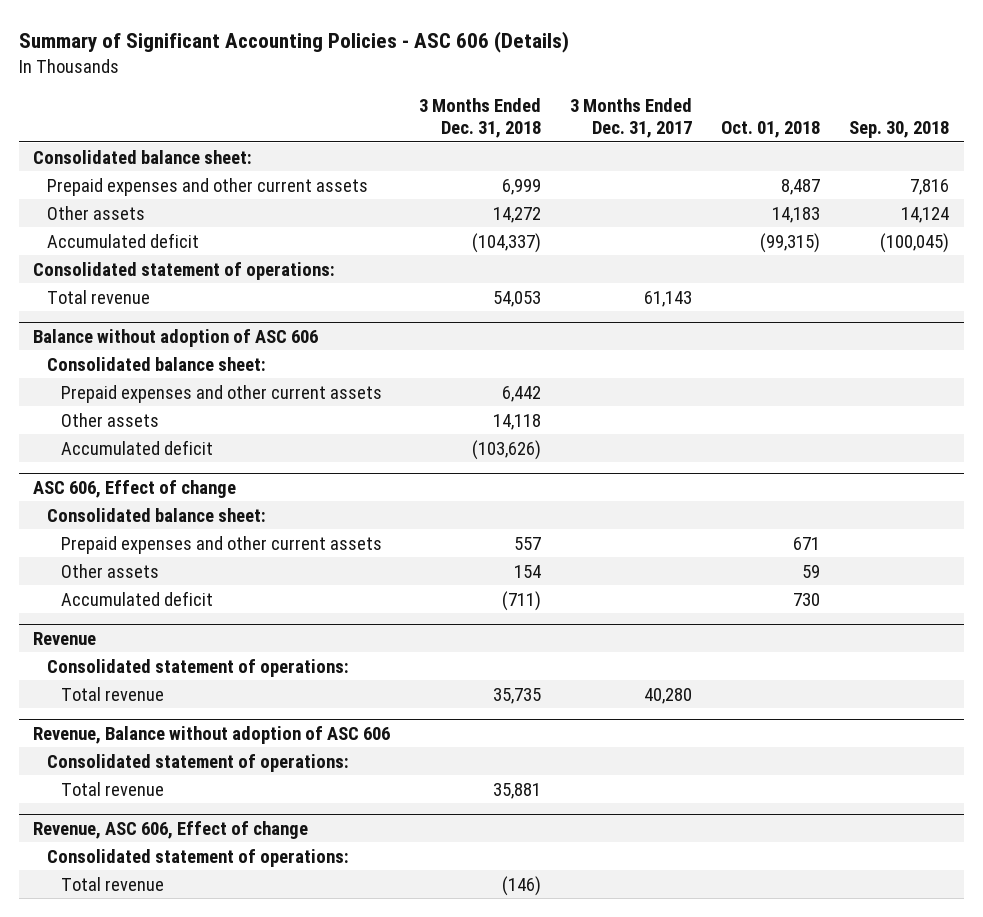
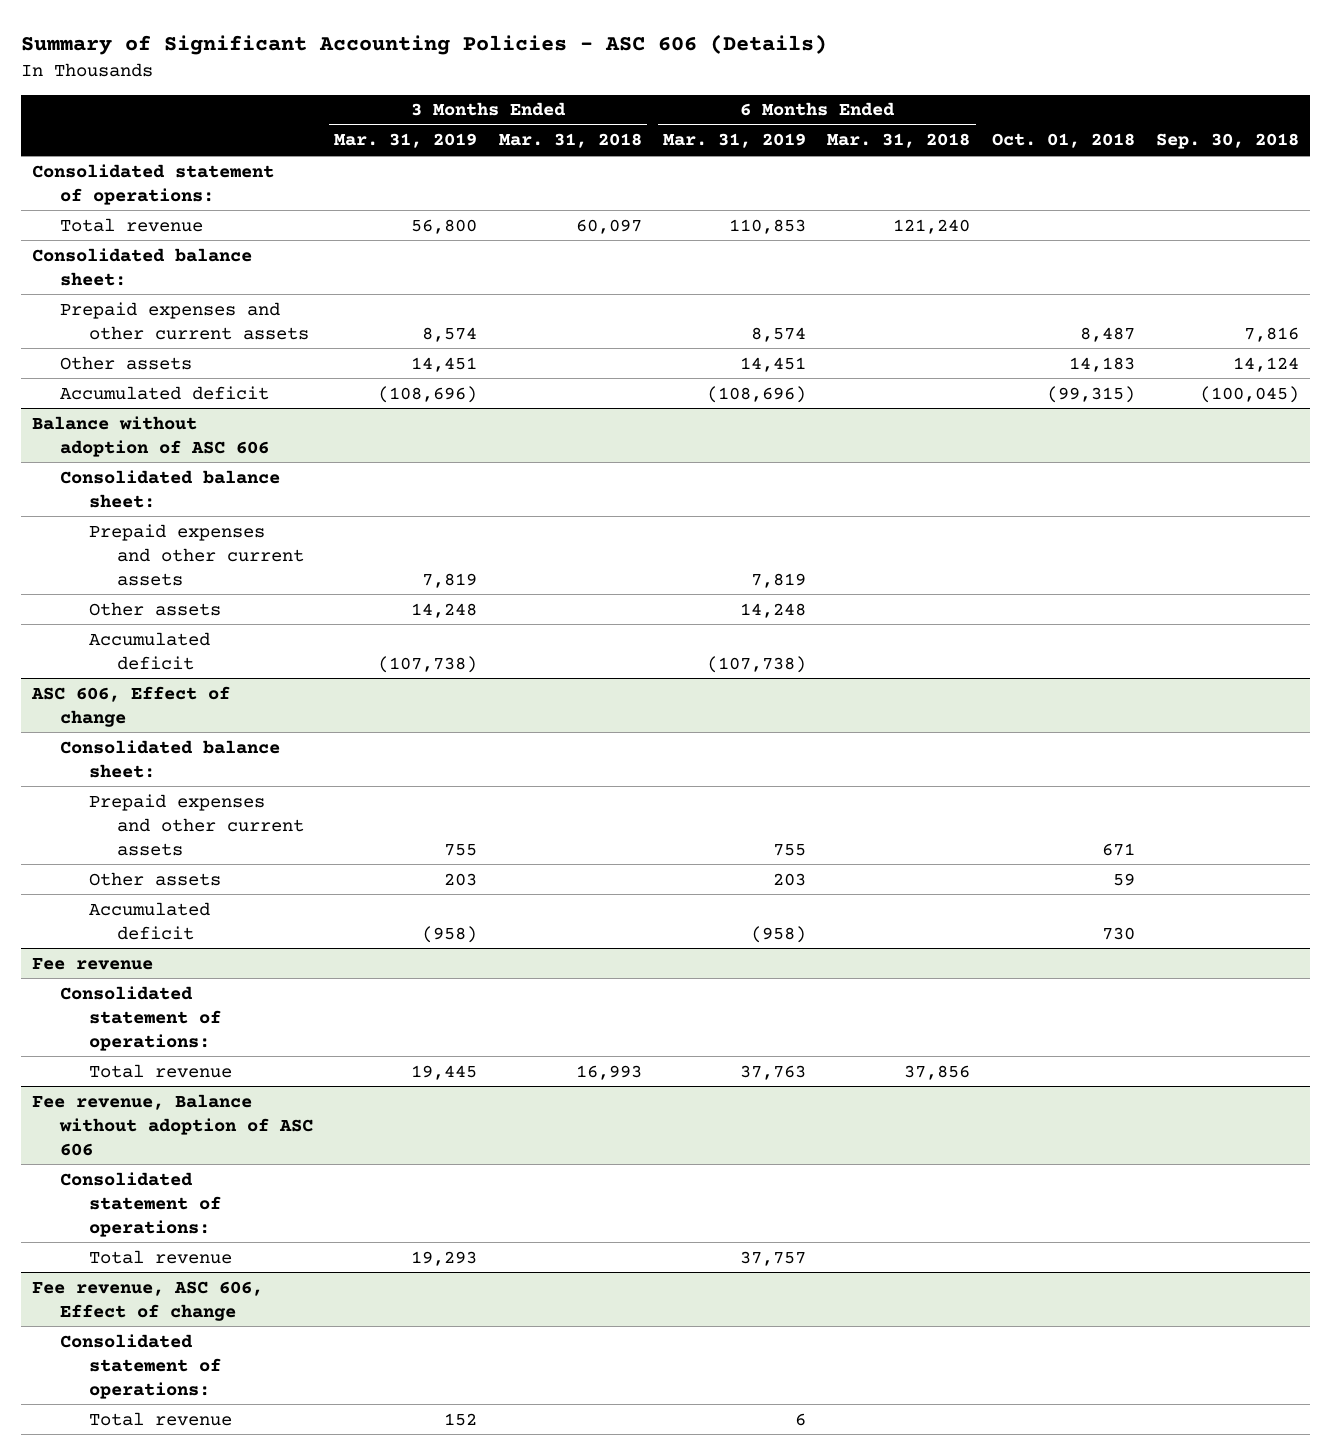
- | 3 Months Ended Dec. 31, 2018 | 3 Months Ended Dec. 31, 2017 | Oct. 01, 2018 | Sep. 30, 2018
+ | 3 Months Ended Mar. 31, 2019 | 3 Months Ended Mar. 31, 2018 | 6 Months Ended Mar. 31, 2019 | 6 Months Ended Mar. 31, 2018 | Oct. 01, 2018 | Sep. 30, 2018
moved up: Consolidated statement of operations:
moved up: Total revenue | 56,800 | 60,097 | 110,853 | 121,240 | |
- Revenue
- Consolidated statement of operations:
- Total revenue | 35,735 | 40,280 | |
- Revenue, Balance without adoption of ASC 606
+ Fee revenue
+ Consolidated statement of operations:
+ Total revenue | 19,445 | 16,993 | 37,763 | 37,856 | |
+ Fee revenue, Balance without adoption of ASC 606
- Revenue, ASC 606, Effect of change
+ Fee revenue, ASC 606, Effect of change

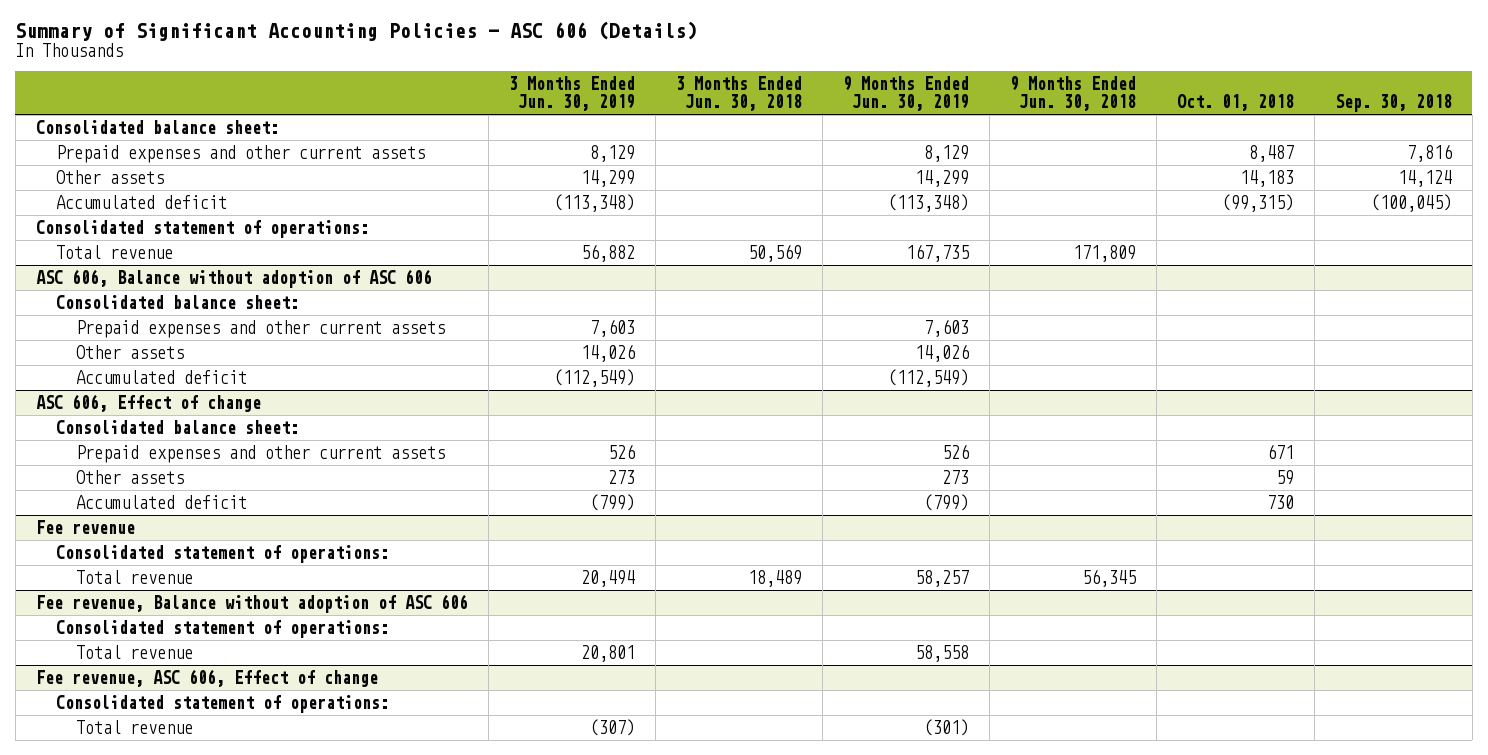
- | 3 Months Ended Mar. 31, 2019 | 3 Months Ended Mar. 31, 2018 | 6 Months Ended Mar. 31, 2019 | 6 Months Ended Mar. 31, 2018 | Oct. 01, 2018 | Sep. 30, 2018
+ | 3 Months Ended Jun. 30, 2019 | 3 Months Ended Jun. 30, 2018 | 9 Months Ended Jun. 30, 2019 | 9 Months Ended Jun. 30, 2018 | Oct. 01, 2018 | Sep. 30, 2018
- Balance without adoption of ASC 606
moved down: Consolidated statement of operations:
moved down: Total revenue | 56,882 | 50,569 | 167,735 | 171,809 | |
+ ASC 606, Balance without adoption of ASC 606

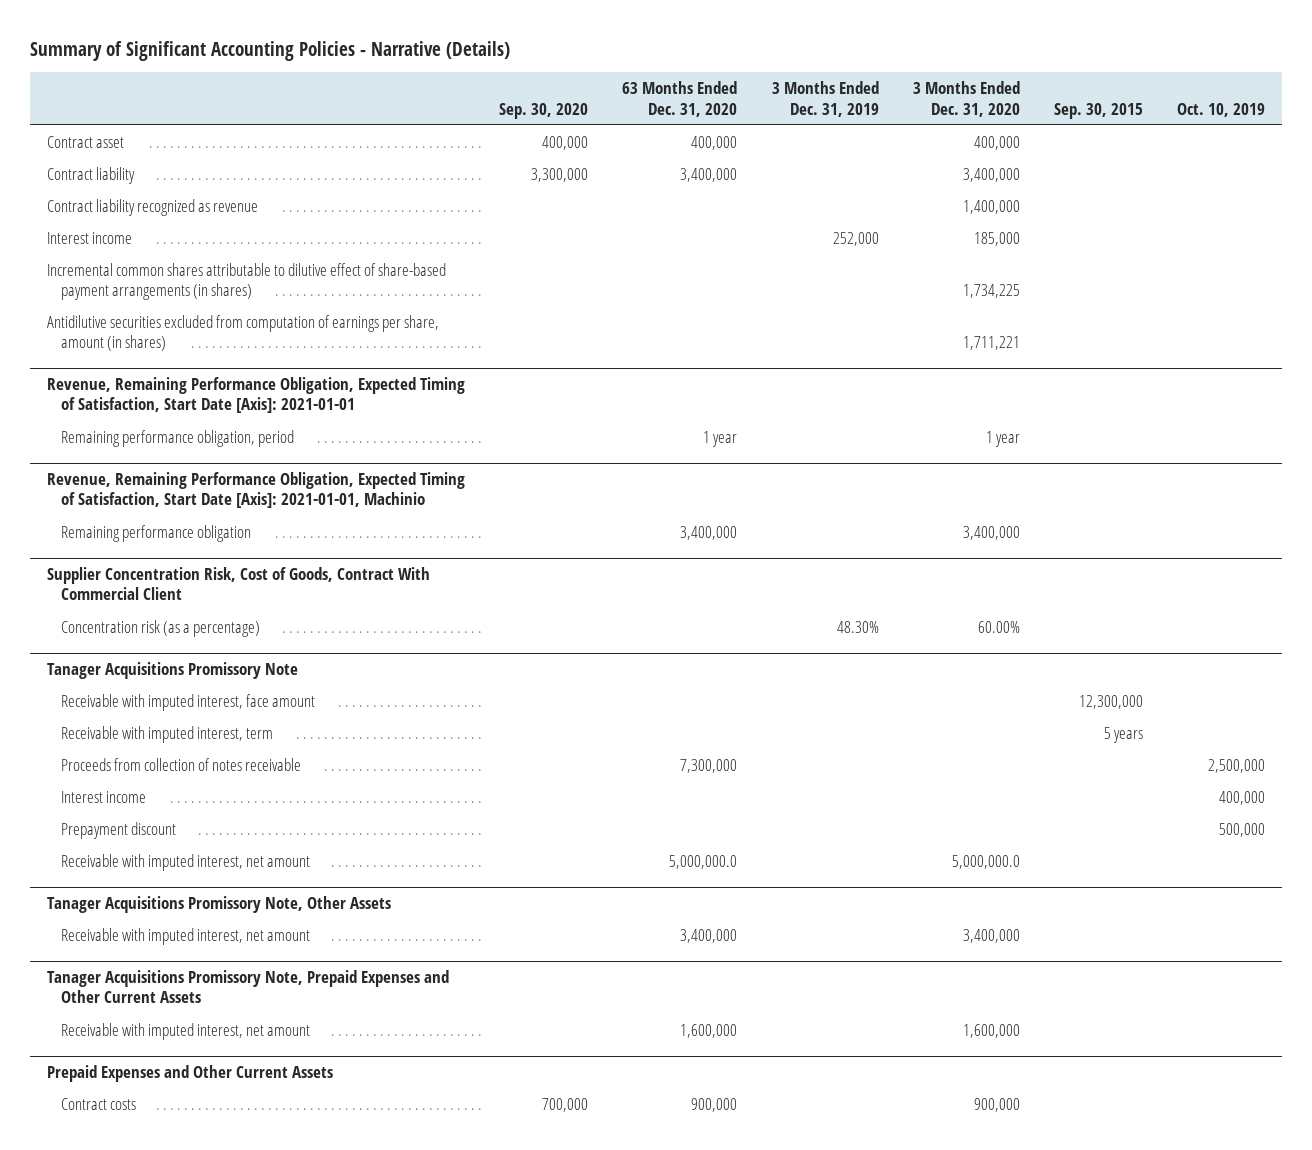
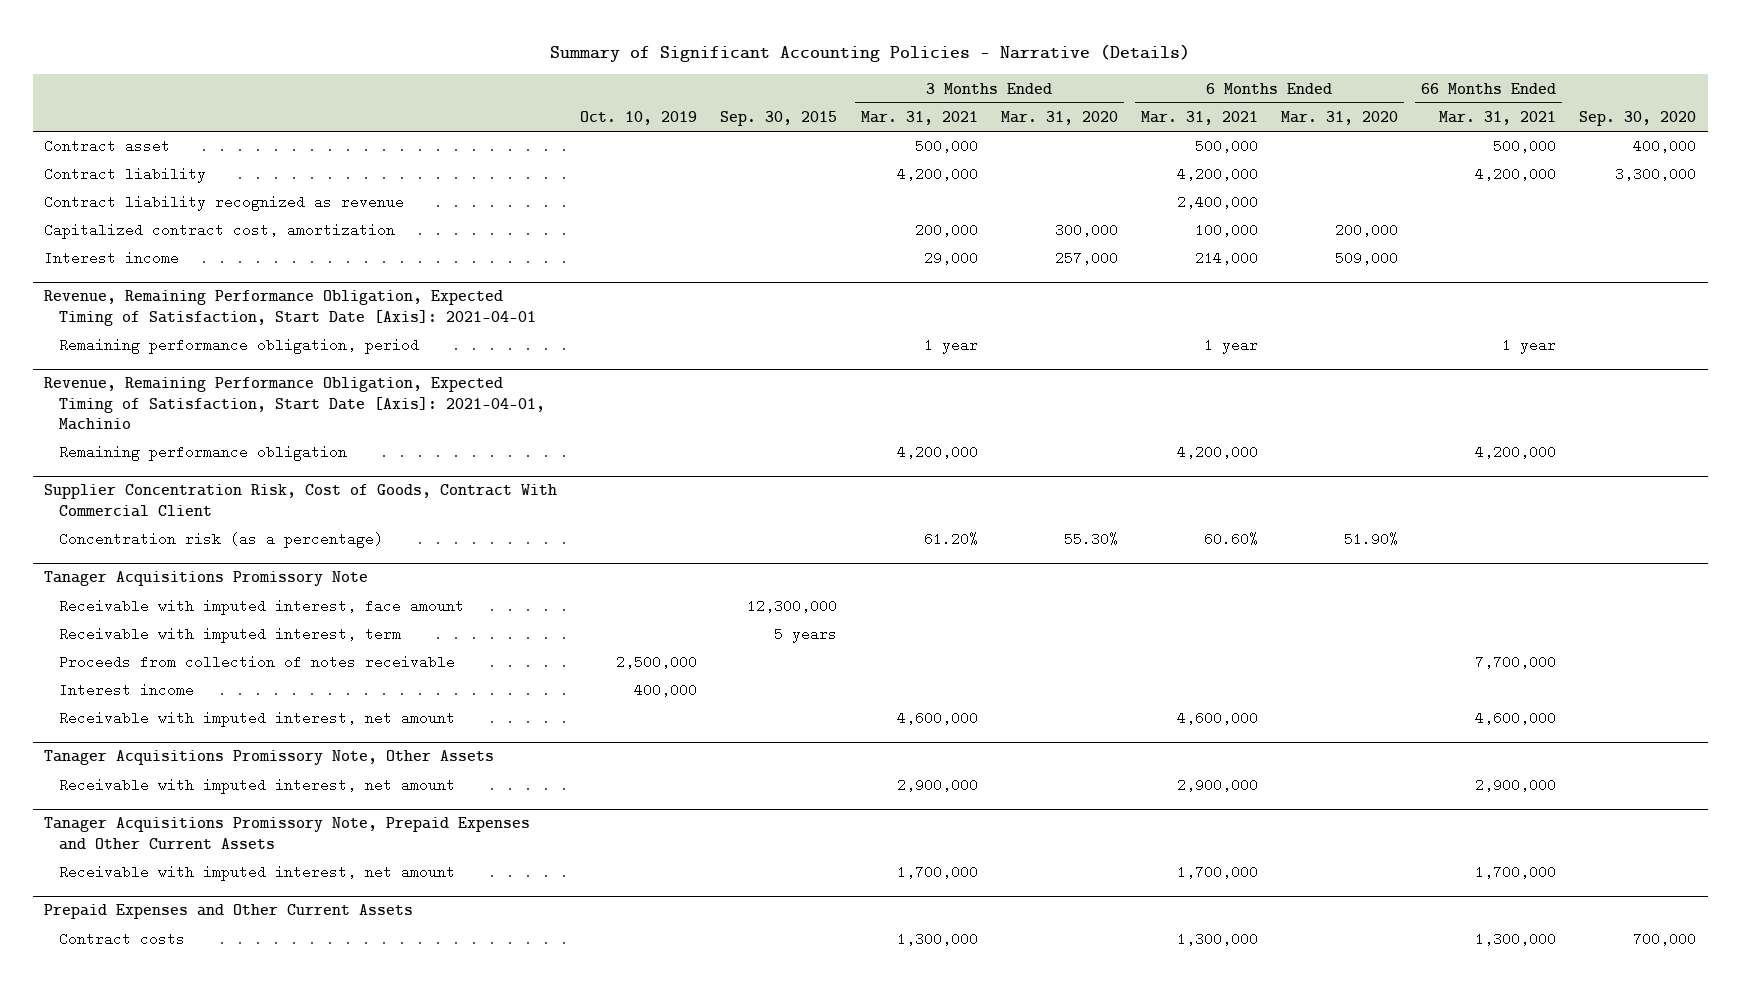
- | Sep. 30, 2020 | 63 Months Ended Dec. 31, 2020 | 3 Months Ended Dec. 31, 2019 | 3 Months Ended Dec. 31, 2020 | Sep. 30, 2015 | Oct. 10, 2019
+ | Oct. 10, 2019 | Sep. 30, 2015 | 3 Months Ended Mar. 31, 2021 | 3 Months Ended Mar. 31, 2020 | 6 Months Ended Mar. 31, 2021 | 6 Months Ended Mar. 31, 2020 | 66 Months Ended Mar. 31, 2021 | Sep. 30, 2020
+ Capitalized contract cost, amortization | | | 200,000 | 300,000 | 100,000 | 200,000 | |
- Incremental common shares attributable to dilutive effect of share-based payment arrangements (in shares) | | | | 1,734,225 | |
- Antidilutive securities excluded from computation of earnings per share, amount (in shares) | | | | 1,711,221 | |
- Revenue, Remaining Performance Obligation, Expected Timing of Satisfaction, Start Date [Axis]: 2021-01-01
- Remaining performance obligation, period | | 1 year | | 1 year | |
- Revenue, Remaining Performance Obligation, Expected Timing of Satisfaction, Start Date [Axis]: 2021-01-01, Machinio
+ Revenue, Remaining Performance Obligation, Expected Timing of Satisfaction, Start Date [Axis]: 2021-04-01
+ Remaining performance obligation, period | | | 1 year | | 1 year | | 1 year |
+ Revenue, Remaining Performance Obligation, Expected Timing of Satisfaction, Start Date [Axis]: 2021-04-01, Machinio
@ Tanager Acquisitions Promissory Note
- Prepayment discount | | | | | | 500,000

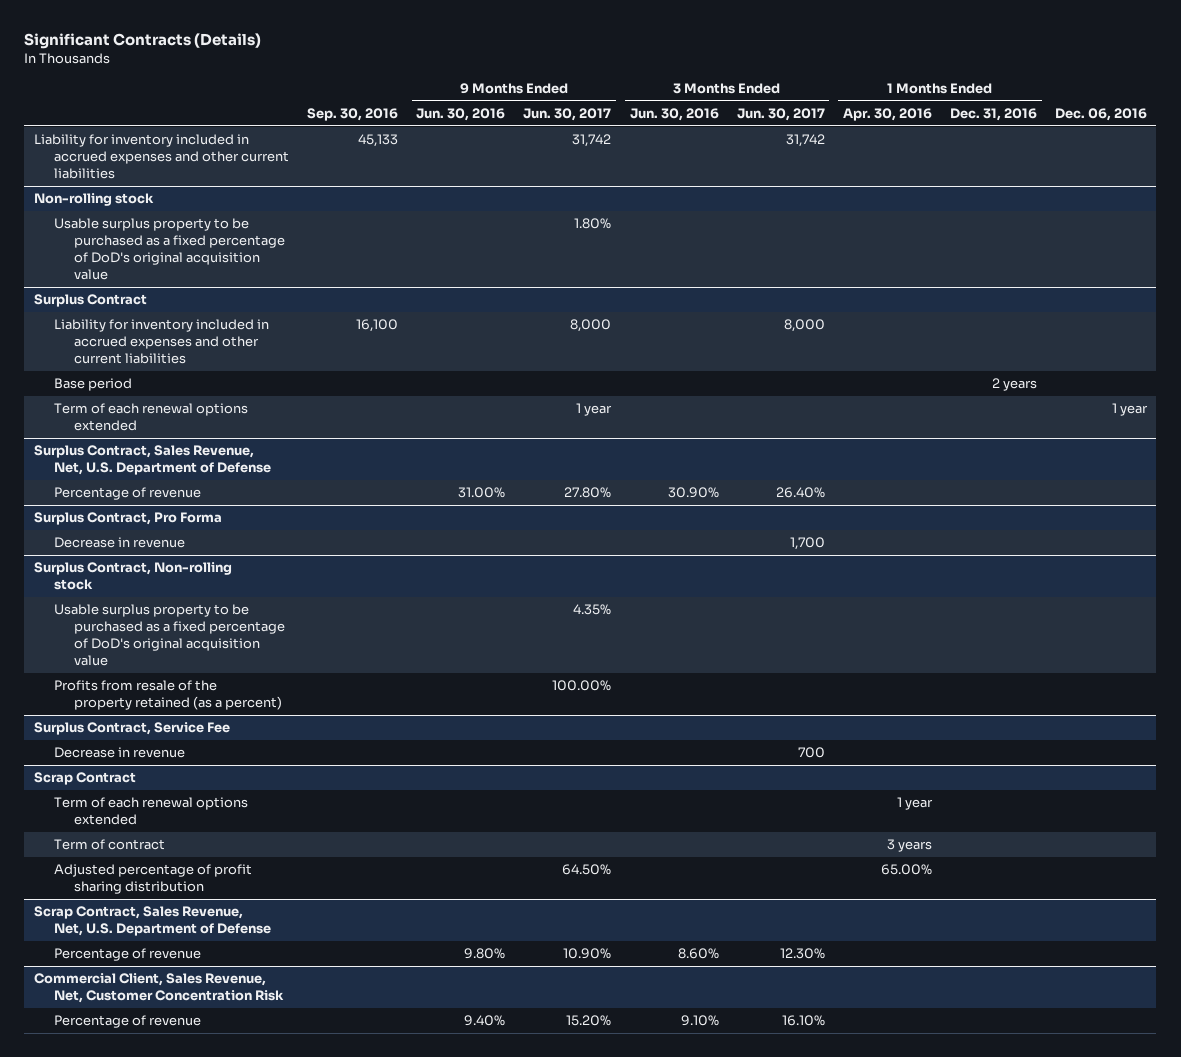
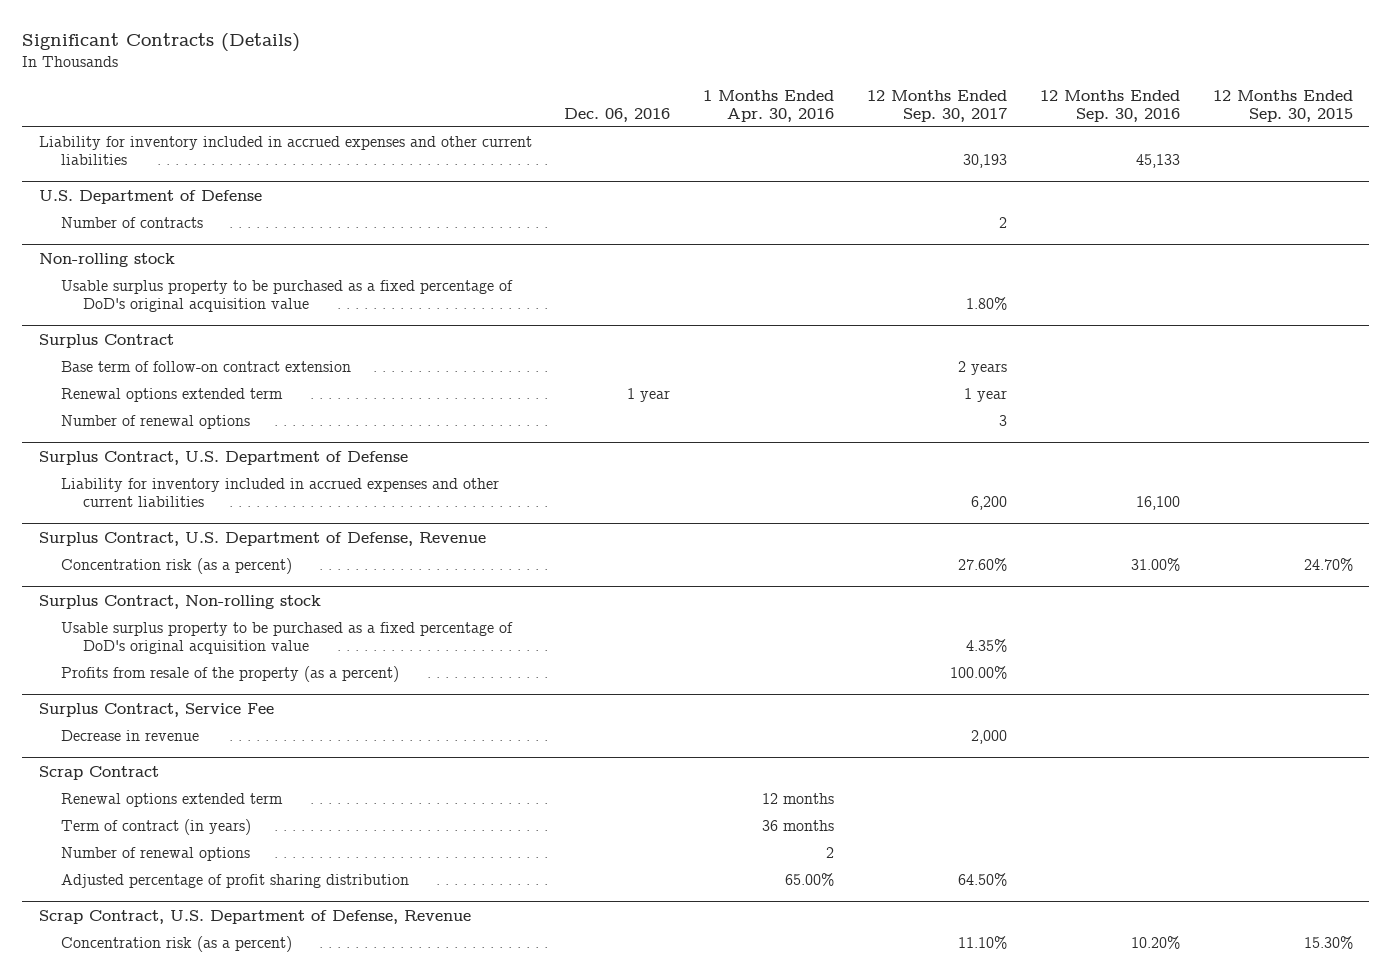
- | Sep. 30, 2016 | 9 Months Ended Jun. 30, 2016 | 9 Months Ended Jun. 30, 2017 | 3 Months Ended Jun. 30, 2016 | 3 Months Ended Jun. 30, 2017 | 1 Months Ended Apr. 30, 2016 | 1 Months Ended Dec. 31, 2016 | Dec. 06, 2016
+ | Dec. 06, 2016 | 1 Months Ended Apr. 30, 2016 | 12 Months Ended Sep. 30, 2017 | 12 Months Ended Sep. 30, 2016 | 12 Months Ended Sep. 30, 2015
+ U.S. Department of Defense
+ Number of contracts | | | 2 | |
@ Surplus Contract
- Liability for inventory included in accrued expenses and other current liabilities | 16,100 | | 8,000 | | 8,000 | | |
- Base period | | | | | | | 2 years |
- Term of each renewal options extended | | | 1 year | | | | | 1 year
- Surplus Contract, Sales Revenue, Net, U.S. Department of Defense
- Percentage of revenue | | 31.00% | 27.80% | 30.90% | 26.40% | | |
- Surplus Contract, Pro Forma
- Decrease in revenue | | | | | 1,700 | | |
@ Surplus Contract
+ Base term of follow-on contract extension | | | 2 years | |
+ Renewal options extended term | 1 year | | 1 year | |
+ Number of renewal options | | | 3 | |
+ Surplus Contract, U.S. Department of Defense
+ Liability for inventory included in accrued expenses and other current liabilities | | | 6,200 | 16,100 |
+ Surplus Contract, U.S. Department of Defense, Revenue
+ Concentration risk (as a percent) | | | 27.60% | 31.00% | 24.70%
@ Surplus Contract, Non-rolling stock
- Profits from resale of the property retained (as a percent) | | | 100.00% | | | | |
+ Profits from resale of the property (as a percent) | | | 100.00% | |
@ Scrap Contract
- Term of each renewal options extended | | | | | | 1 year | |
- Term of contract | | | | | | 3 years | |
+ Renewal options extended term | | 12 months | | |
+ Term of contract (in years) | | 36 months | | |
+ Number of renewal options | | 2 | | |
- Scrap Contract, Sales Revenue, Net, U.S. Department of Defense
- Percentage of revenue | | 9.80% | 10.90% | 8.60% | 12.30% | | |
- Commercial Client, Sales Revenue, Net, Customer Concentration Risk
- Percentage of revenue | | 9.40% | 15.20% | 9.10% | 16.10% | | |
+ Scrap Contract, U.S. Department of Defense, Revenue
+ Concentration risk (as a percent) | | | 11.10% | 10.20% | 15.30%

